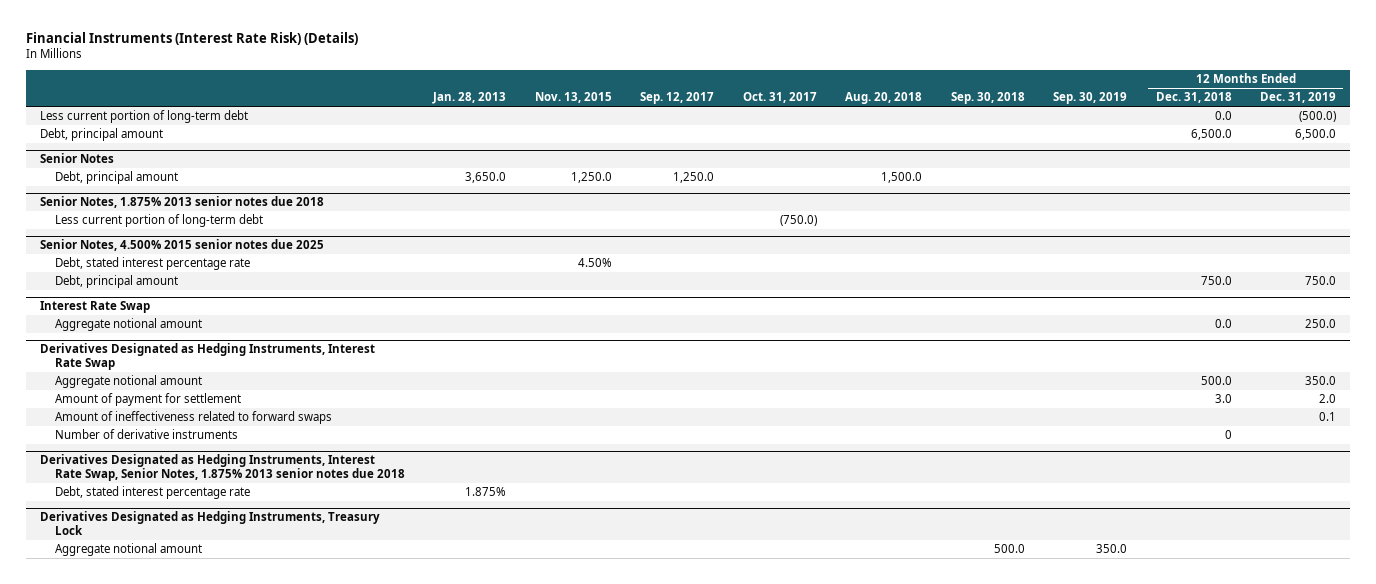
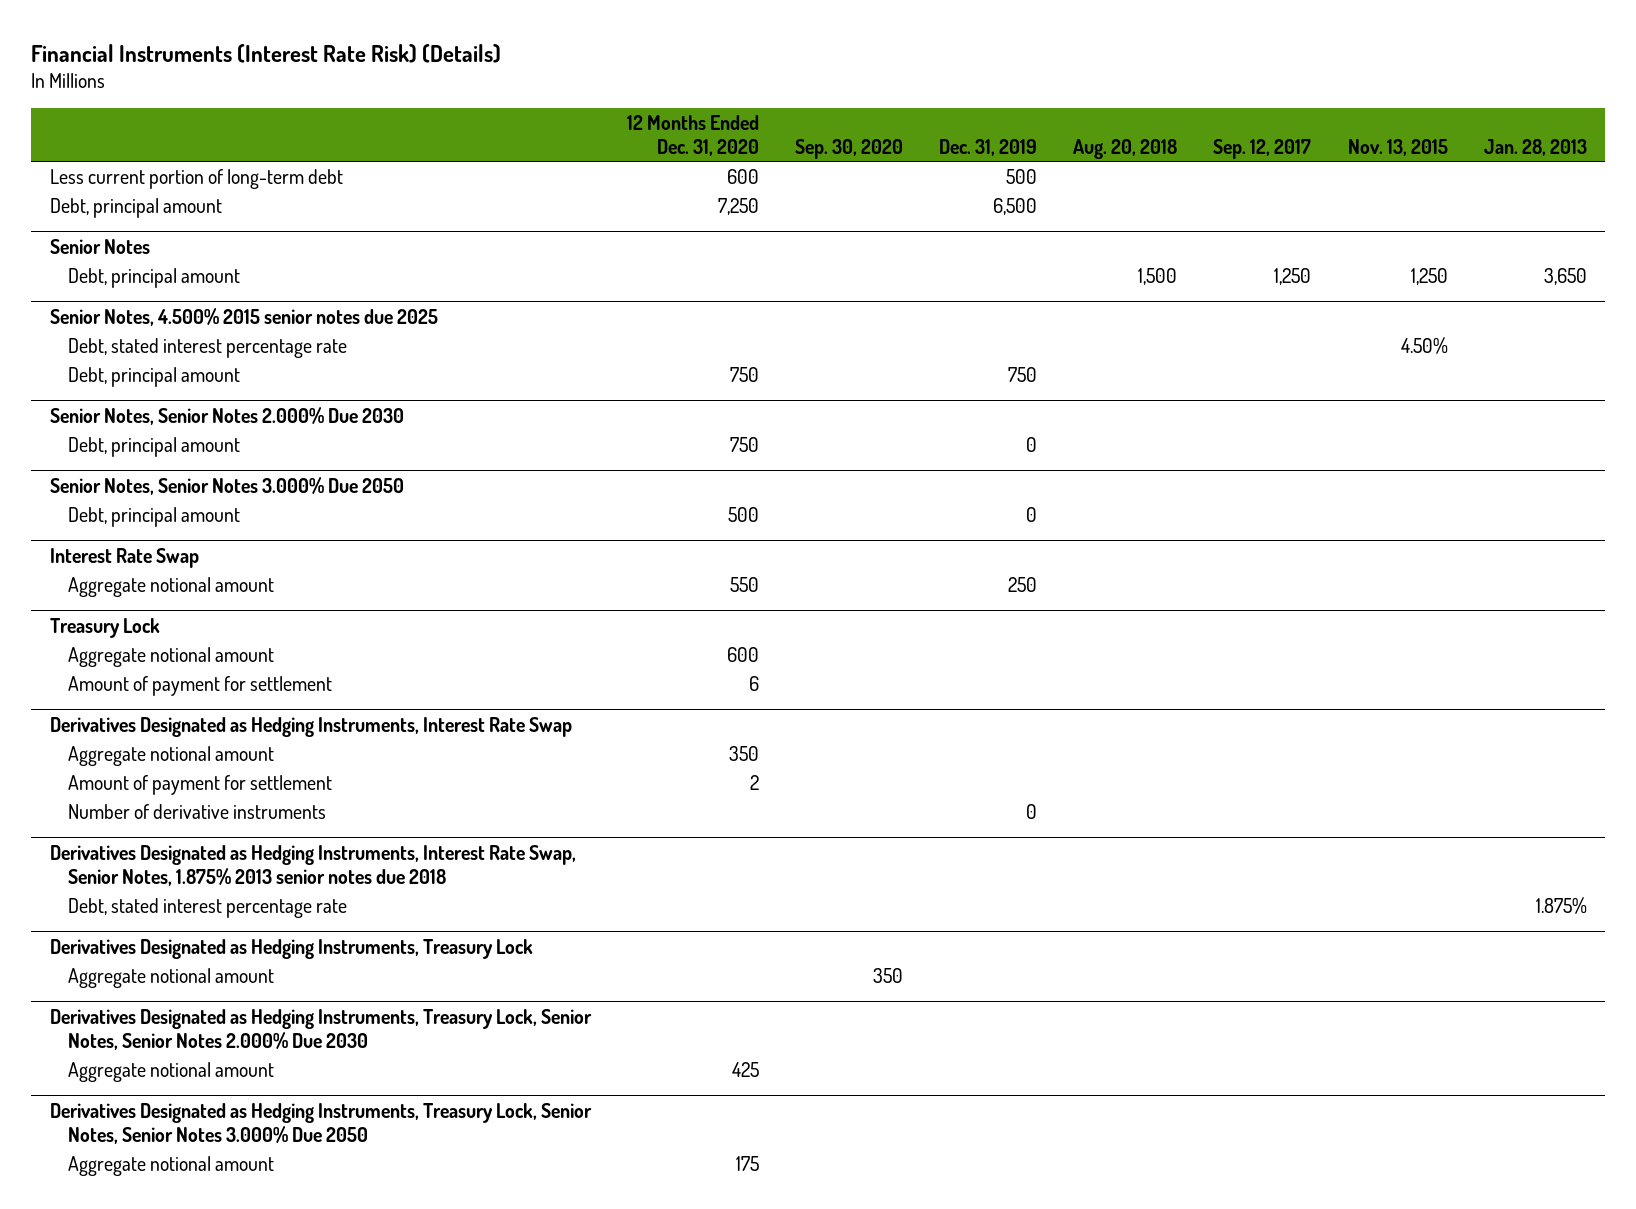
- | Jan. 28, 2013 | Nov. 13, 2015 | Sep. 12, 2017 | Oct. 31, 2017 | Aug. 20, 2018 | Sep. 30, 2018 | Sep. 30, 2019 | 12 Months Ended Dec. 31, 2018 | 12 Months Ended Dec. 31, 2019
+ | 12 Months Ended Dec. 31, 2020 | Sep. 30, 2020 | Dec. 31, 2019 | Aug. 20, 2018 | Sep. 12, 2017 | Nov. 13, 2015 | Jan. 28, 2013
@ Senior Notes
- Debt, principal amount | 3,650.0 | 1,250.0 | 1,250.0 | | 1,500.0 | | | |
- Senior Notes, 1.875% 2013 senior notes due 2018
- Less current portion of long-term debt | | | | (750.0) | | | | |
@ Senior Notes
+ Debt, principal amount | | | | 1,500 | 1,250 | 1,250 | 3,650
+ Senior Notes, Senior Notes 2.000% Due 2030
+ Debt, principal amount | 750 | | 0 | | | |
+ Senior Notes, Senior Notes 3.000% Due 2050
+ Debt, principal amount | 500 | | 0 | | | |
+ Treasury Lock
+ Aggregate notional amount | 600 | | | | | |
+ Amount of payment for settlement | 6 | | | | | |
@ Derivatives Designated as Hedging Instruments, Interest Rate Swap
- Amount of ineffectiveness related to forward swaps | | | | | | | | | 0.1
+ Derivatives Designated as Hedging Instruments, Treasury Lock, Senior Notes, Senior Notes 2.000% Due 2030
+ Aggregate notional amount | 425 | | | | | |
+ Derivatives Designated as Hedging Instruments, Treasury Lock, Senior Notes, Senior Notes 3.000% Due 2050
+ Aggregate notional amount | 175 | | | | | |

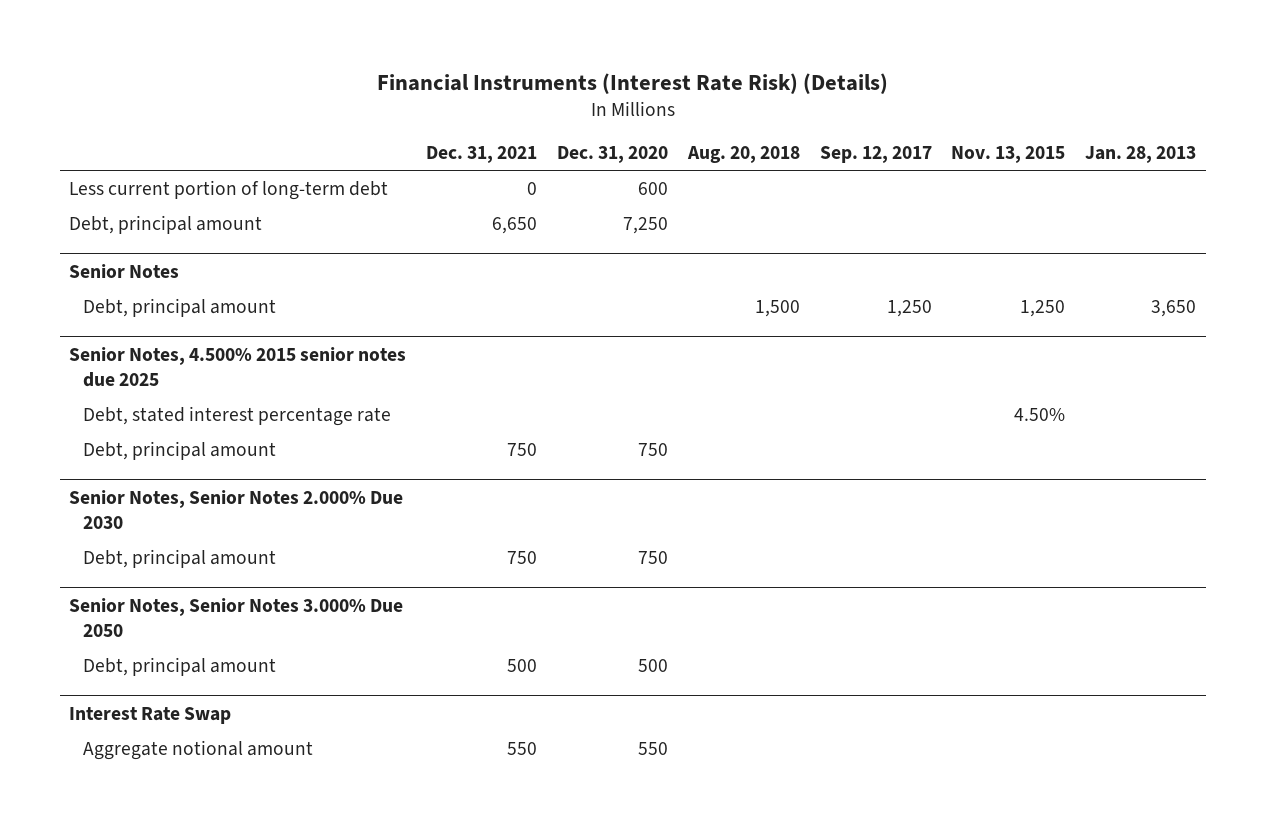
- | 12 Months Ended Dec. 31, 2020 | Sep. 30, 2020 | Dec. 31, 2019 | Aug. 20, 2018 | Sep. 12, 2017 | Nov. 13, 2015 | Jan. 28, 2013
+ | Dec. 31, 2021 | Dec. 31, 2020 | Aug. 20, 2018 | Sep. 12, 2017 | Nov. 13, 2015 | Jan. 28, 2013
- Treasury Lock
- Aggregate notional amount | 600 | | | | | |
- Amount of payment for settlement | 6 | | | | | |
- Derivatives Designated as Hedging Instruments, Interest Rate Swap
- Aggregate notional amount | 350 | | | | | |
- Amount of payment for settlement | 2 | | | | | |
- Number of derivative instruments | | | 0 | | | |
- Derivatives Designated as Hedging Instruments, Interest Rate Swap, Senior Notes, 1.875% 2013 senior notes due 2018
- Debt, stated interest percentage rate | | | | | | | 1.875%
- Derivatives Designated as Hedging Instruments, Treasury Lock
- Aggregate notional amount | | 350 | | | | |
- Derivatives Designated as Hedging Instruments, Treasury Lock, Senior Notes, Senior Notes 2.000% Due 2030
- Aggregate notional amount | 425 | | | | | |
- Derivatives Designated as Hedging Instruments, Treasury Lock, Senior Notes, Senior Notes 3.000% Due 2050
- Aggregate notional amount | 175 | | | | | |

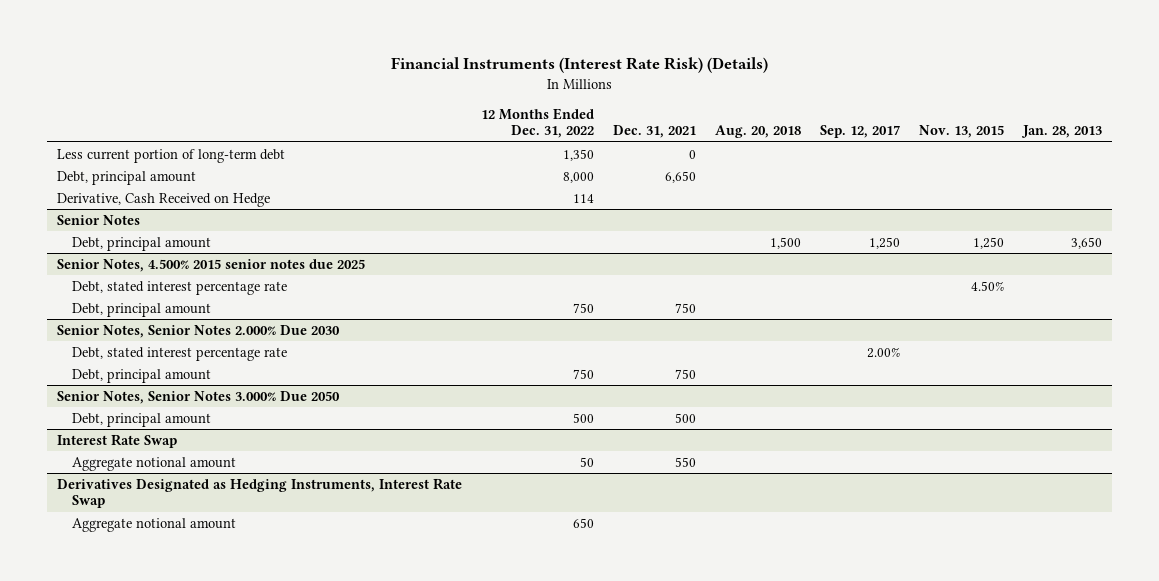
- | Dec. 31, 2021 | Dec. 31, 2020 | Aug. 20, 2018 | Sep. 12, 2017 | Nov. 13, 2015 | Jan. 28, 2013
+ | 12 Months Ended Dec. 31, 2022 | Dec. 31, 2021 | Aug. 20, 2018 | Sep. 12, 2017 | Nov. 13, 2015 | Jan. 28, 2013
+ Derivative, Cash Received on Hedge | 114 | | | | |
@ Senior Notes, Senior Notes 2.000% Due 2030
+ Debt, stated interest percentage rate | | | | 2.00% | |
+ Derivatives Designated as Hedging Instruments, Interest Rate Swap
+ Aggregate notional amount | 650 | | | | |

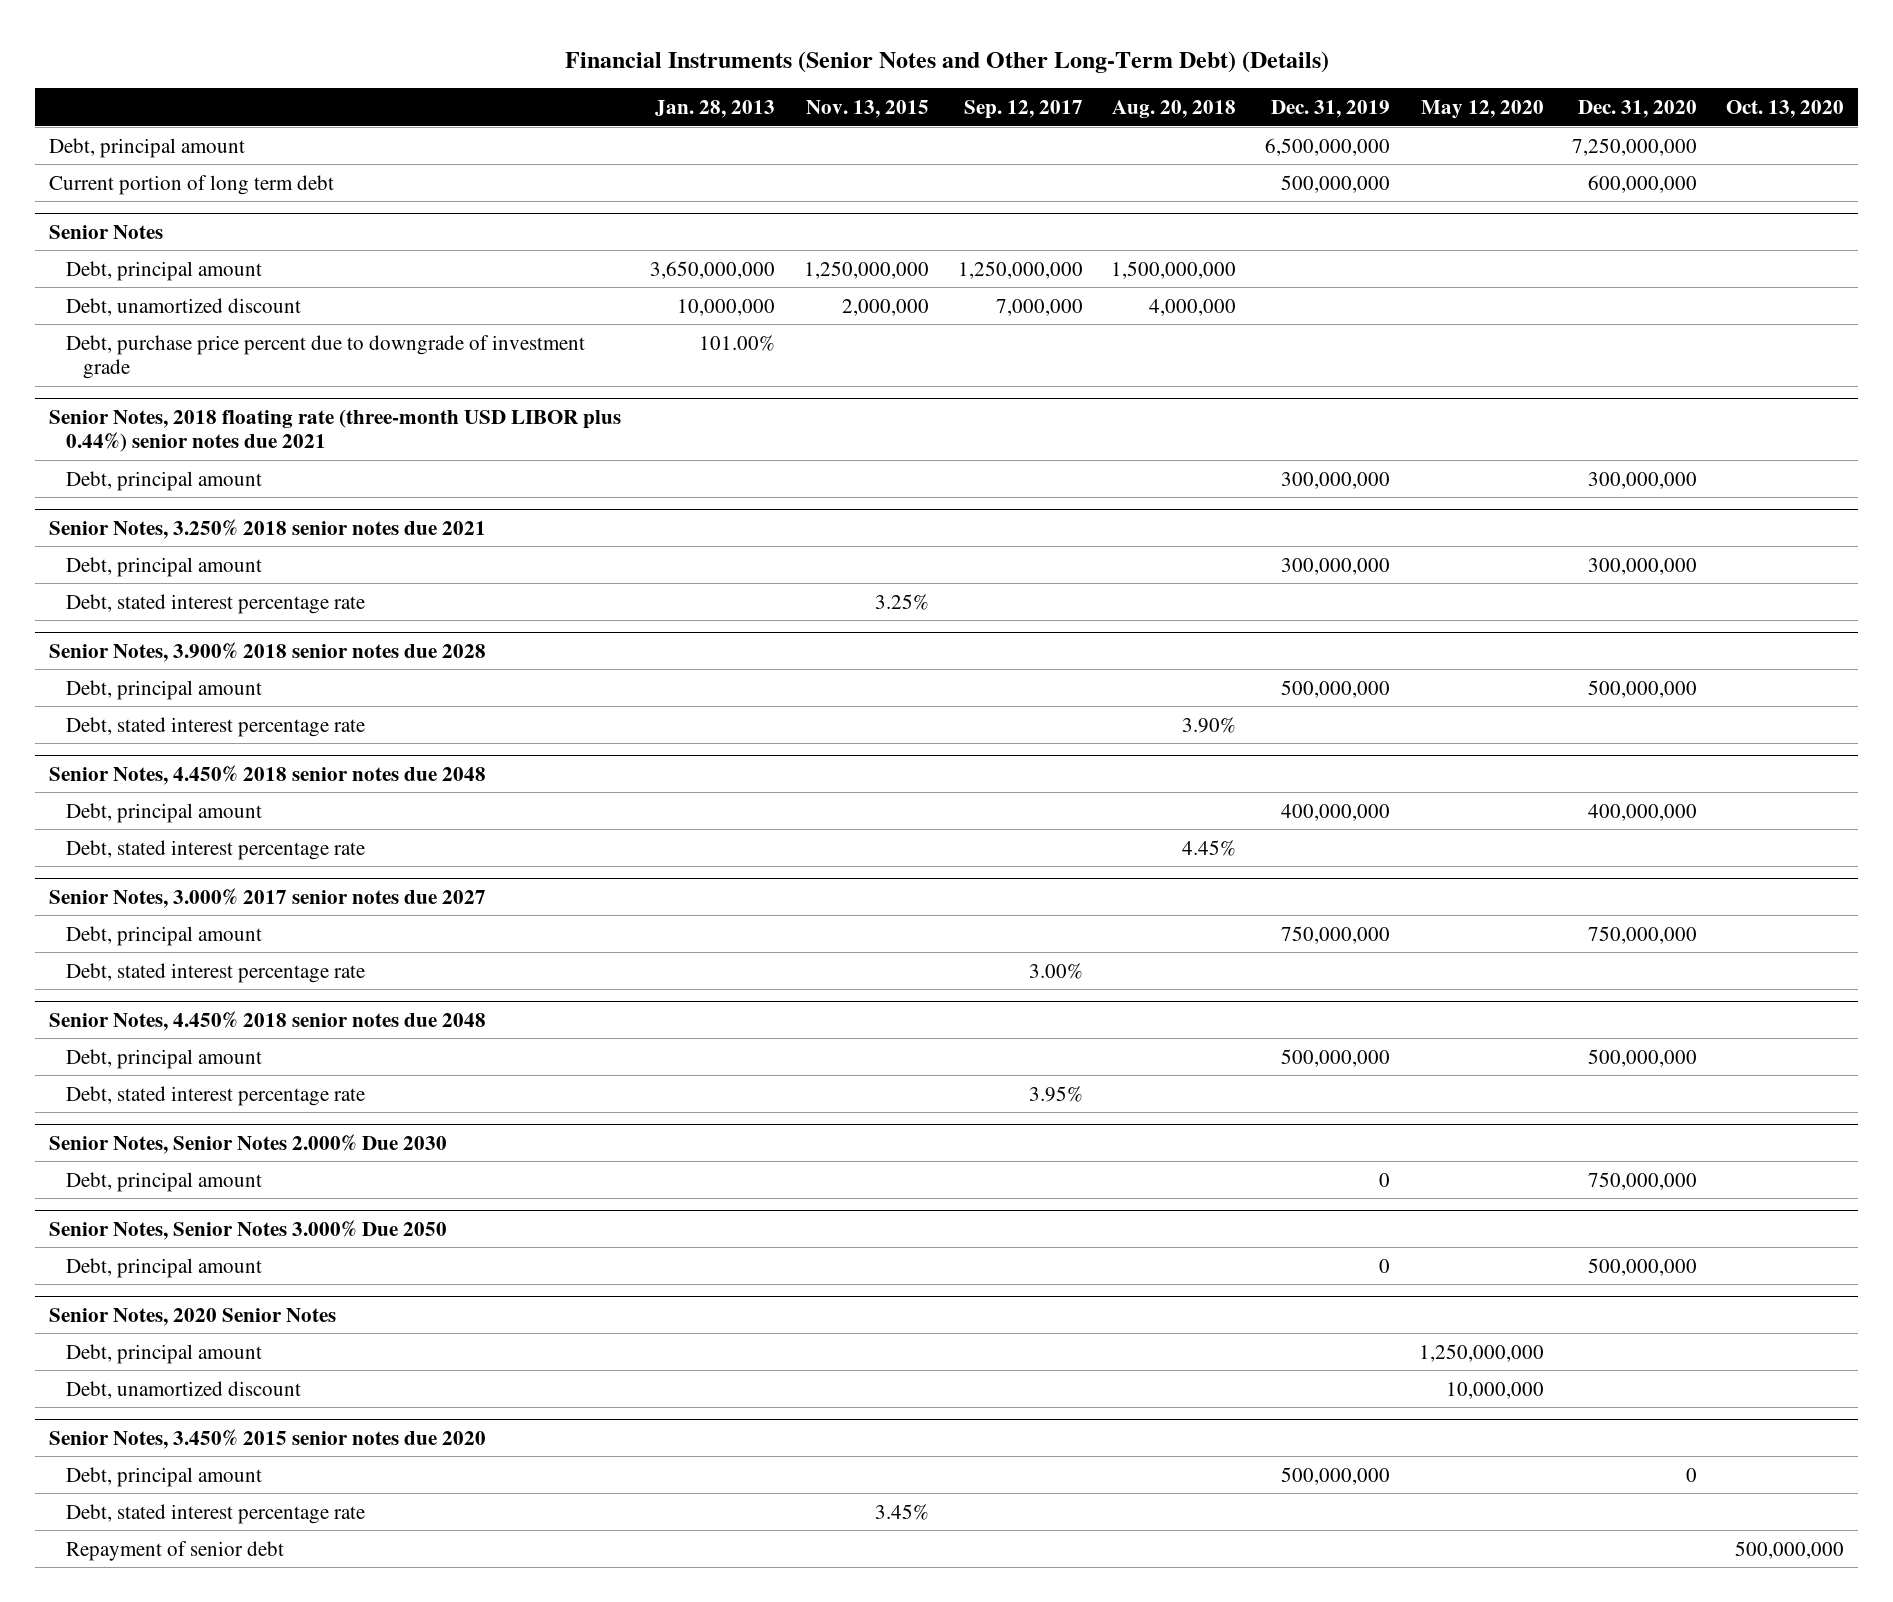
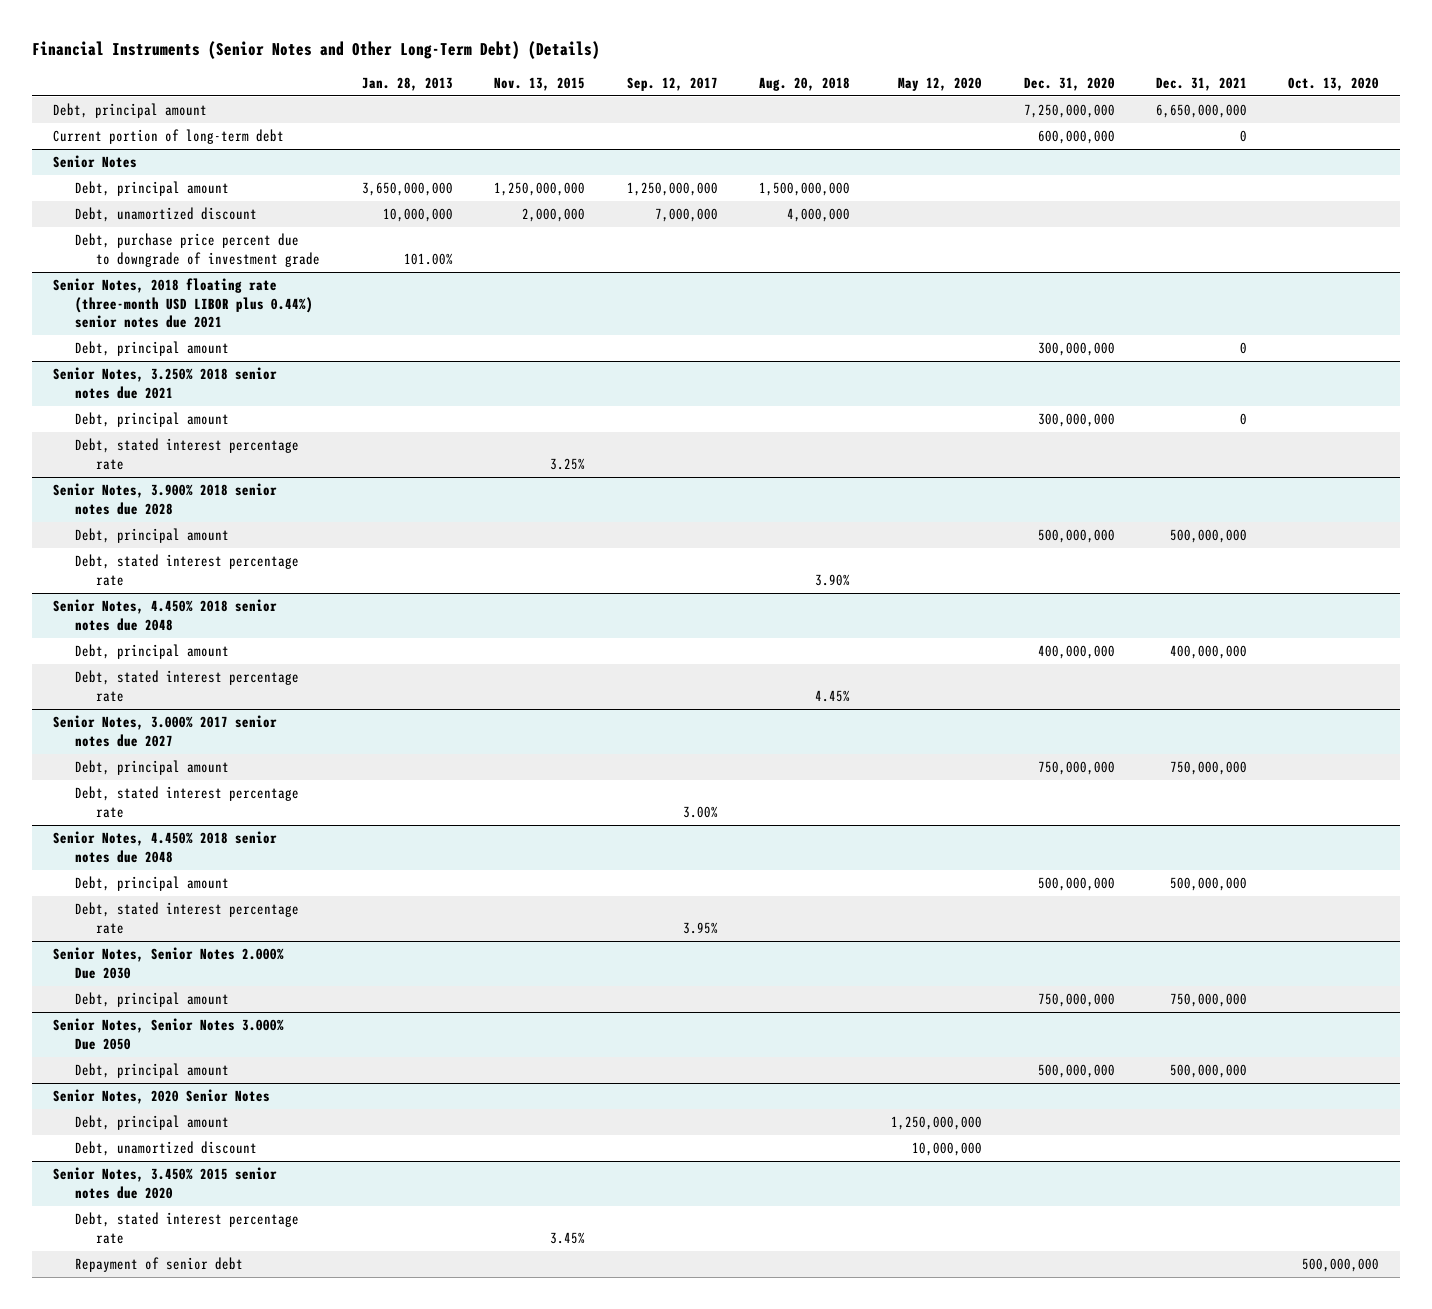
- | Jan. 28, 2013 | Nov. 13, 2015 | Sep. 12, 2017 | Aug. 20, 2018 | Dec. 31, 2019 | May 12, 2020 | Dec. 31, 2020 | Oct. 13, 2020
+ | Jan. 28, 2013 | Nov. 13, 2015 | Sep. 12, 2017 | Aug. 20, 2018 | May 12, 2020 | Dec. 31, 2020 | Dec. 31, 2021 | Oct. 13, 2020
- Current portion of long term debt | | | | | 500,000,000 | | 600,000,000 |
+ Current portion of long-term debt | | | | | | 600,000,000 | 0 |
@ Senior Notes, 3.450% 2015 senior notes due 2020
- Debt, principal amount | | | | | 500,000,000 | | 0 |

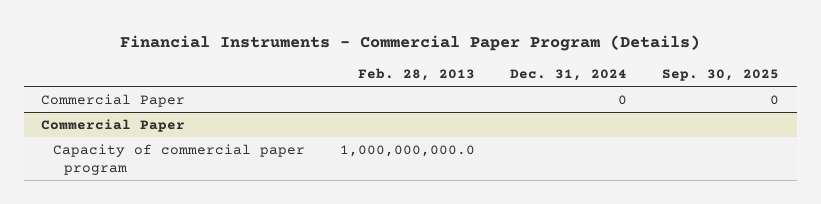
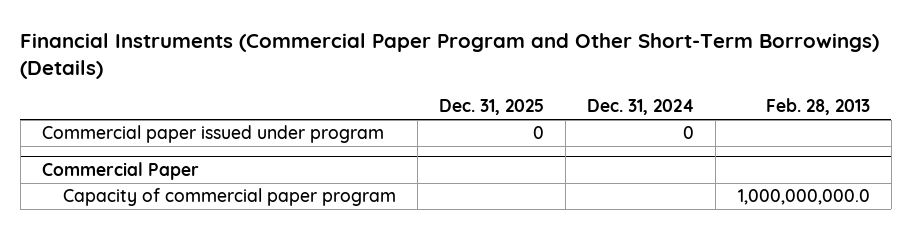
- Financial Instruments - Commercial Paper Program (Details)
+ Financial Instruments (Commercial Paper Program and Other Short-Term Borrowings) (Details)
- | Feb. 28, 2013 | Dec. 31, 2024 | Sep. 30, 2025
+ | Dec. 31, 2025 | Dec. 31, 2024 | Feb. 28, 2013
- Commercial Paper | | 0 | 0
+ Commercial paper issued under program | 0 | 0 |

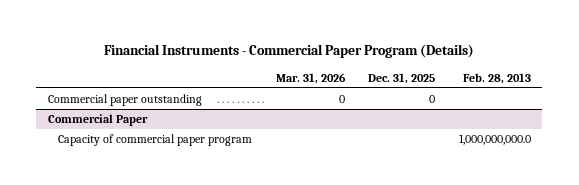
- Financial Instruments (Commercial Paper Program and Other Short-Term Borrowings) (Details)
+ Financial Instruments - Commercial Paper Program (Details)
- | Dec. 31, 2025 | Dec. 31, 2024 | Feb. 28, 2013
+ | Mar. 31, 2026 | Dec. 31, 2025 | Feb. 28, 2013
- Commercial paper issued under program | 0 | 0 |
+ Commercial paper outstanding | 0 | 0 |

